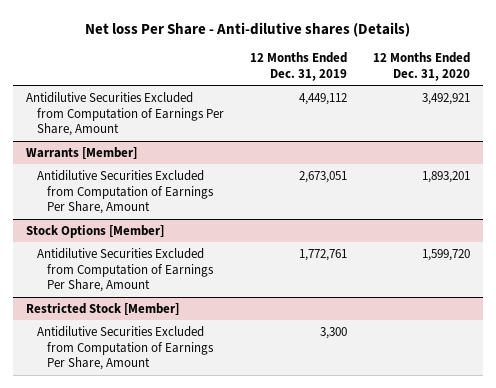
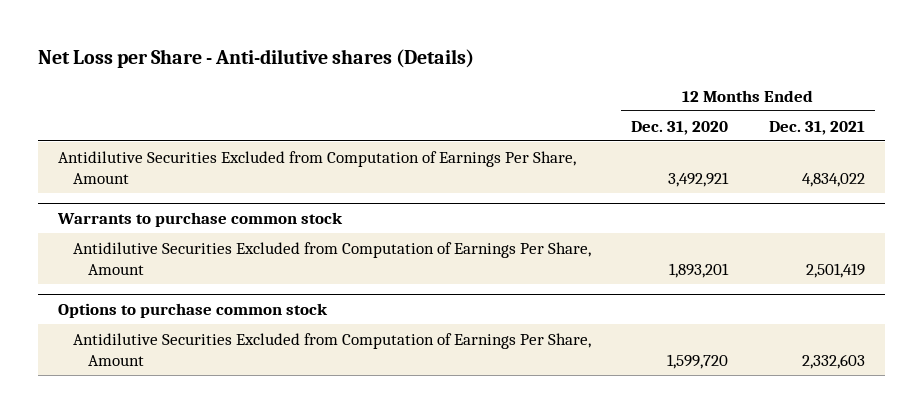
- Net loss Per Share - Anti-dilutive shares (Details)
+ Net Loss per Share - Anti-dilutive shares (Details)
- | 12 Months Ended Dec. 31, 2019 | 12 Months Ended Dec. 31, 2020
+ | 12 Months Ended Dec. 31, 2020 | 12 Months Ended Dec. 31, 2021
- Warrants [Member]
+ Warrants to purchase common stock
- Stock Options [Member]
+ Options to purchase common stock
- Restricted Stock [Member]
- Antidilutive Securities Excluded from Computation of Earnings Per Share, Amount | 3,300 |

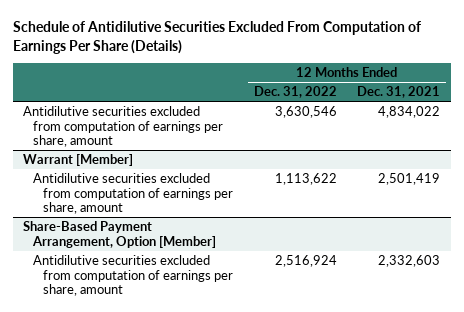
- Net Loss per Share - Anti-dilutive shares (Details)
+ Schedule of Antidilutive Securities Excluded From Computation of Earnings Per Share (Details)
- | 12 Months Ended Dec. 31, 2020 | 12 Months Ended Dec. 31, 2021
+ | 12 Months Ended Dec. 31, 2022 | 12 Months Ended Dec. 31, 2021
- Antidilutive Securities Excluded from Computation of Earnings Per Share, Amount | 3,492,921 | 4,834,022
- Warrants to purchase common stock
- Antidilutive Securities Excluded from Computation of Earnings Per Share, Amount | 1,893,201 | 2,501,419
- Options to purchase common stock
- Antidilutive Securities Excluded from Computation of Earnings Per Share, Amount | 1,599,720 | 2,332,603
+ Antidilutive securities excluded from computation of earnings per share, amount | 3,630,546 | 4,834,022
+ Warrant [Member]
+ Antidilutive securities excluded from computation of earnings per share, amount | 1,113,622 | 2,501,419
+ Share-Based Payment Arrangement, Option [Member]
+ Antidilutive securities excluded from computation of earnings per share, amount | 2,516,924 | 2,332,603

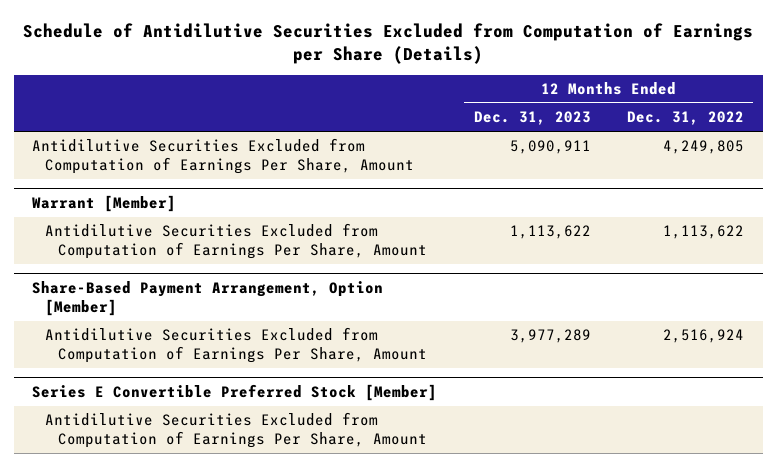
- Schedule of Antidilutive Securities Excluded From Computation of Earnings Per Share (Details)
+ Schedule of Antidilutive Securities Excluded from Computation of Earnings per Share (Details)
- | 12 Months Ended Dec. 31, 2022 | 12 Months Ended Dec. 31, 2021
+ | 12 Months Ended Dec. 31, 2023 | 12 Months Ended Dec. 31, 2022
- Antidilutive securities excluded from computation of earnings per share, amount | 3,630,546 | 4,834,022
+ Antidilutive Securities Excluded from Computation of Earnings Per Share, Amount | 5,090,911 | 4,249,805
@ Warrant [Member]
- Antidilutive securities excluded from computation of earnings per share, amount | 1,113,622 | 2,501,419
+ Antidilutive Securities Excluded from Computation of Earnings Per Share, Amount | 1,113,622 | 1,113,622
@ Share-Based Payment Arrangement, Option [Member]
- Antidilutive securities excluded from computation of earnings per share, amount | 2,516,924 | 2,332,603
+ Antidilutive Securities Excluded from Computation of Earnings Per Share, Amount | 3,977,289 | 2,516,924
+ Series E Convertible Preferred Stock [Member]
+ Antidilutive Securities Excluded from Computation of Earnings Per Share, Amount

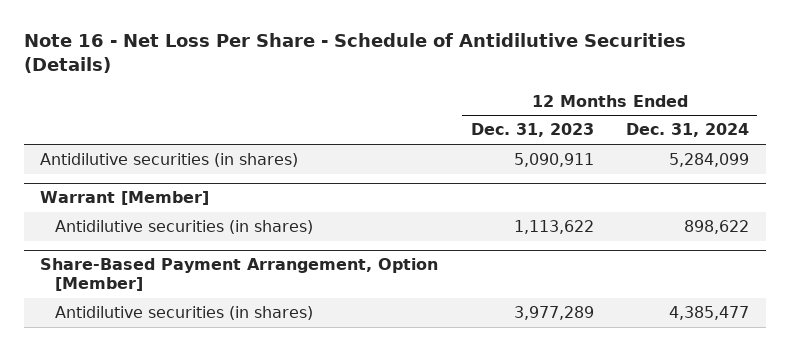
- Schedule of Antidilutive Securities Excluded from Computation of Earnings per Share (Details)
+ Note 16 - Net Loss Per Share - Schedule of Antidilutive Securities (Details)
- | 12 Months Ended Dec. 31, 2023 | 12 Months Ended Dec. 31, 2022
+ | 12 Months Ended Dec. 31, 2023 | 12 Months Ended Dec. 31, 2024
- Antidilutive Securities Excluded from Computation of Earnings Per Share, Amount | 5,090,911 | 4,249,805
+ Antidilutive securities (in shares) | 5,090,911 | 5,284,099
@ Warrant [Member]
- Antidilutive Securities Excluded from Computation of Earnings Per Share, Amount | 1,113,622 | 1,113,622
+ Antidilutive securities (in shares) | 1,113,622 | 898,622
@ Share-Based Payment Arrangement, Option [Member]
- Antidilutive Securities Excluded from Computation of Earnings Per Share, Amount | 3,977,289 | 2,516,924
- Series E Convertible Preferred Stock [Member]
- Antidilutive Securities Excluded from Computation of Earnings Per Share, Amount
@ Share-Based Payment Arrangement, Option [Member]
+ Antidilutive securities (in shares) | 3,977,289 | 4,385,477

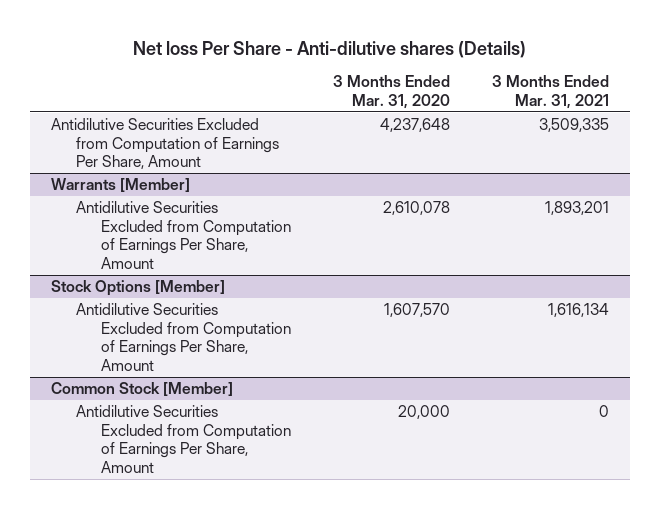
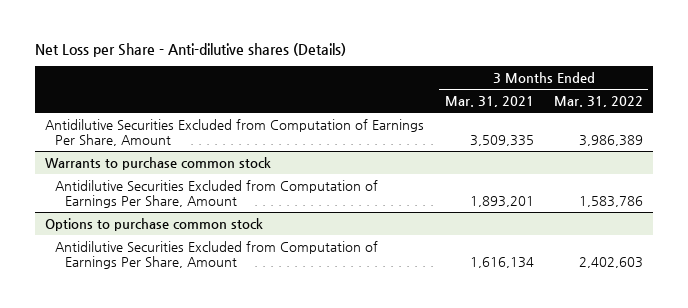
- Net loss Per Share - Anti-dilutive shares (Details)
+ Net Loss per Share - Anti-dilutive shares (Details)
- | 3 Months Ended Mar. 31, 2020 | 3 Months Ended Mar. 31, 2021
+ | 3 Months Ended Mar. 31, 2021 | 3 Months Ended Mar. 31, 2022
- Warrants [Member]
+ Warrants to purchase common stock
- Stock Options [Member]
+ Options to purchase common stock
- Common Stock [Member]
- Antidilutive Securities Excluded from Computation of Earnings Per Share, Amount | 20,000 | 0

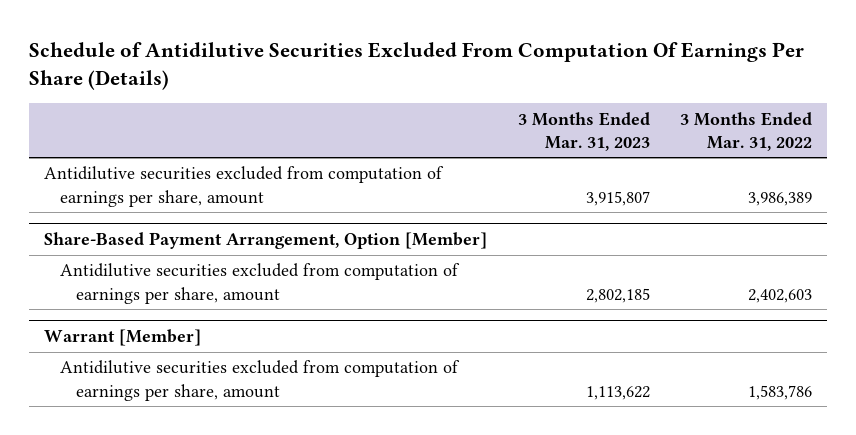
- Net Loss per Share - Anti-dilutive shares (Details)
+ Schedule of Antidilutive Securities Excluded From Computation Of Earnings Per Share (Details)
- | 3 Months Ended Mar. 31, 2021 | 3 Months Ended Mar. 31, 2022
+ | 3 Months Ended Mar. 31, 2023 | 3 Months Ended Mar. 31, 2022
- Antidilutive Securities Excluded from Computation of Earnings Per Share, Amount | 3,509,335 | 3,986,389
- Warrants to purchase common stock
- Antidilutive Securities Excluded from Computation of Earnings Per Share, Amount | 1,893,201 | 1,583,786
- Options to purchase common stock
- Antidilutive Securities Excluded from Computation of Earnings Per Share, Amount | 1,616,134 | 2,402,603
+ Antidilutive securities excluded from computation of earnings per share, amount | 3,915,807 | 3,986,389
+ Share-Based Payment Arrangement, Option [Member]
+ Antidilutive securities excluded from computation of earnings per share, amount | 2,802,185 | 2,402,603
+ Warrant [Member]
+ Antidilutive securities excluded from computation of earnings per share, amount | 1,113,622 | 1,583,786

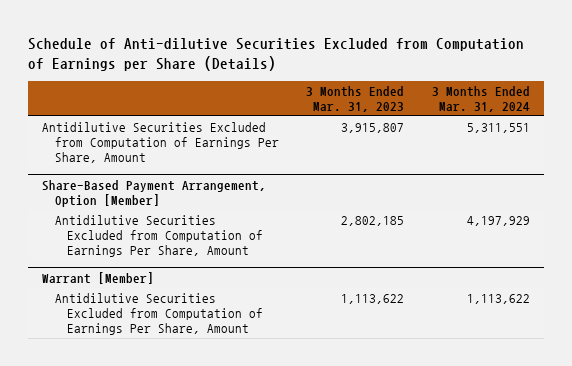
- Schedule of Antidilutive Securities Excluded From Computation Of Earnings Per Share (Details)
+ Schedule of Anti-dilutive Securities Excluded from Computation of Earnings per Share (Details)
- | 3 Months Ended Mar. 31, 2023 | 3 Months Ended Mar. 31, 2022
+ | 3 Months Ended Mar. 31, 2023 | 3 Months Ended Mar. 31, 2024
- Antidilutive securities excluded from computation of earnings per share, amount | 3,915,807 | 3,986,389
+ Antidilutive Securities Excluded from Computation of Earnings Per Share, Amount | 3,915,807 | 5,311,551
@ Share-Based Payment Arrangement, Option [Member]
- Antidilutive securities excluded from computation of earnings per share, amount | 2,802,185 | 2,402,603
+ Antidilutive Securities Excluded from Computation of Earnings Per Share, Amount | 2,802,185 | 4,197,929
@ Warrant [Member]
- Antidilutive securities excluded from computation of earnings per share, amount | 1,113,622 | 1,583,786
+ Antidilutive Securities Excluded from Computation of Earnings Per Share, Amount | 1,113,622 | 1,113,622

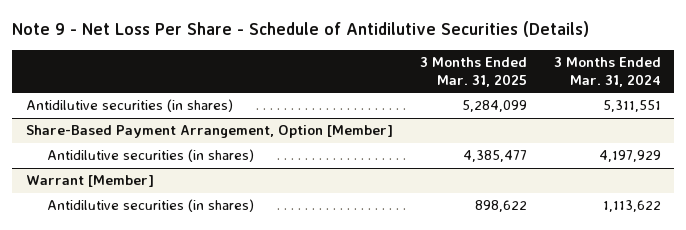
- Schedule of Anti-dilutive Securities Excluded from Computation of Earnings per Share (Details)
+ Note 9 - Net Loss Per Share - Schedule of Antidilutive Securities (Details)
- | 3 Months Ended Mar. 31, 2023 | 3 Months Ended Mar. 31, 2024
+ | 3 Months Ended Mar. 31, 2025 | 3 Months Ended Mar. 31, 2024
- Antidilutive Securities Excluded from Computation of Earnings Per Share, Amount | 3,915,807 | 5,311,551
+ Antidilutive securities (in shares) | 5,284,099 | 5,311,551
@ Share-Based Payment Arrangement, Option [Member]
- Antidilutive Securities Excluded from Computation of Earnings Per Share, Amount | 2,802,185 | 4,197,929
+ Antidilutive securities (in shares) | 4,385,477 | 4,197,929
@ Warrant [Member]
- Antidilutive Securities Excluded from Computation of Earnings Per Share, Amount | 1,113,622 | 1,113,622
+ Antidilutive securities (in shares) | 898,622 | 1,113,622

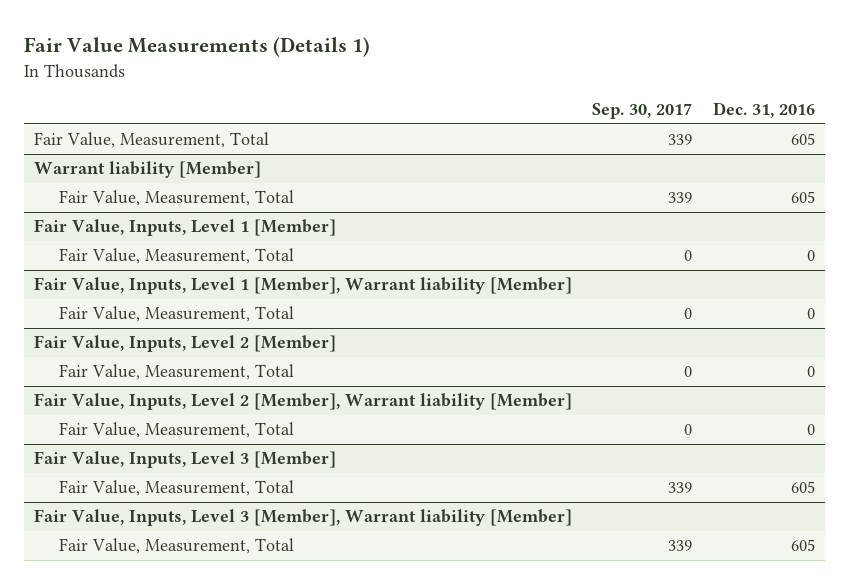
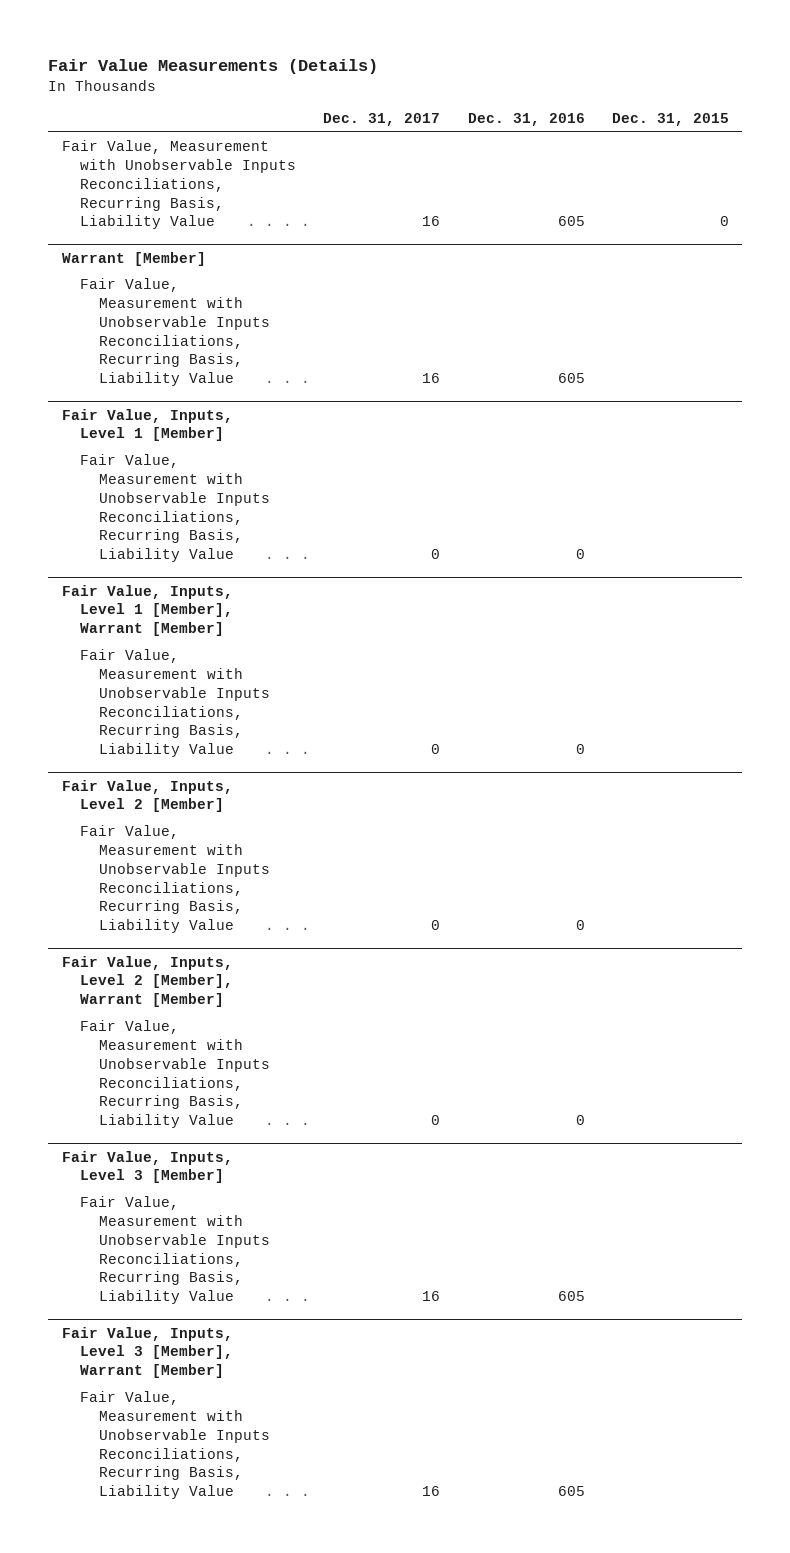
- Fair Value Measurements (Details 1)
+ Fair Value Measurements (Details)
- | Sep. 30, 2017 | Dec. 31, 2016
+ | Dec. 31, 2017 | Dec. 31, 2016 | Dec. 31, 2015
- Fair Value, Measurement, Total | 339 | 605
- Warrant liability [Member]
- Fair Value, Measurement, Total | 339 | 605
+ Fair Value, Measurement with Unobservable Inputs Reconciliations, Recurring Basis, Liability Value | 16 | 605 | 0
+ Warrant [Member]
+ Fair Value, Measurement with Unobservable Inputs Reconciliations, Recurring Basis, Liability Value | 16 | 605 |
@ Fair Value, Inputs, Level 1 [Member]
- Fair Value, Measurement, Total | 0 | 0
- Fair Value, Inputs, Level 1 [Member], Warrant liability [Member]
- Fair Value, Measurement, Total | 0 | 0
@ Fair Value, Inputs, Level 1 [Member]
+ Fair Value, Measurement with Unobservable Inputs Reconciliations, Recurring Basis, Liability Value | 0 | 0 |
+ Fair Value, Inputs, Level 1 [Member], Warrant [Member]
+ Fair Value, Measurement with Unobservable Inputs Reconciliations, Recurring Basis, Liability Value | 0 | 0 |
@ Fair Value, Inputs, Level 2 [Member]
- Fair Value, Measurement, Total | 0 | 0
- Fair Value, Inputs, Level 2 [Member], Warrant liability [Member]
- Fair Value, Measurement, Total | 0 | 0
@ Fair Value, Inputs, Level 2 [Member]
+ Fair Value, Measurement with Unobservable Inputs Reconciliations, Recurring Basis, Liability Value | 0 | 0 |
+ Fair Value, Inputs, Level 2 [Member], Warrant [Member]
+ Fair Value, Measurement with Unobservable Inputs Reconciliations, Recurring Basis, Liability Value | 0 | 0 |
@ Fair Value, Inputs, Level 3 [Member]
- Fair Value, Measurement, Total | 339 | 605
- Fair Value, Inputs, Level 3 [Member], Warrant liability [Member]
- Fair Value, Measurement, Total | 339 | 605
@ Fair Value, Inputs, Level 3 [Member]
+ Fair Value, Measurement with Unobservable Inputs Reconciliations, Recurring Basis, Liability Value | 16 | 605 |
+ Fair Value, Inputs, Level 3 [Member], Warrant [Member]
+ Fair Value, Measurement with Unobservable Inputs Reconciliations, Recurring Basis, Liability Value | 16 | 605 |

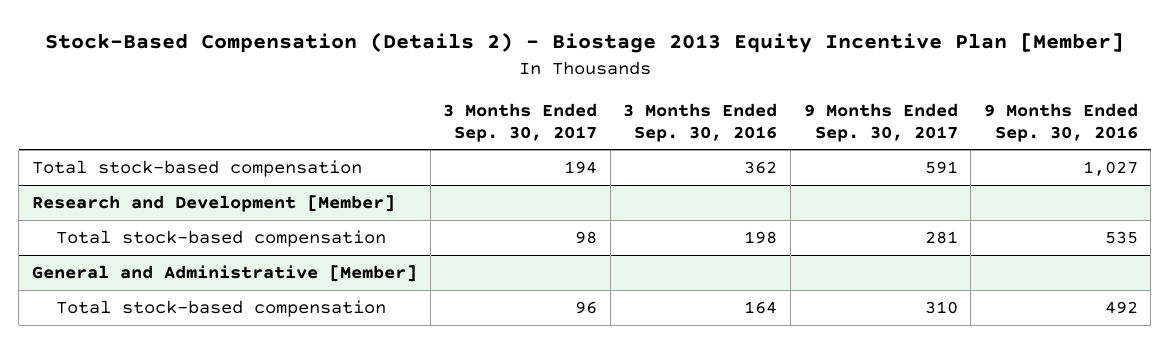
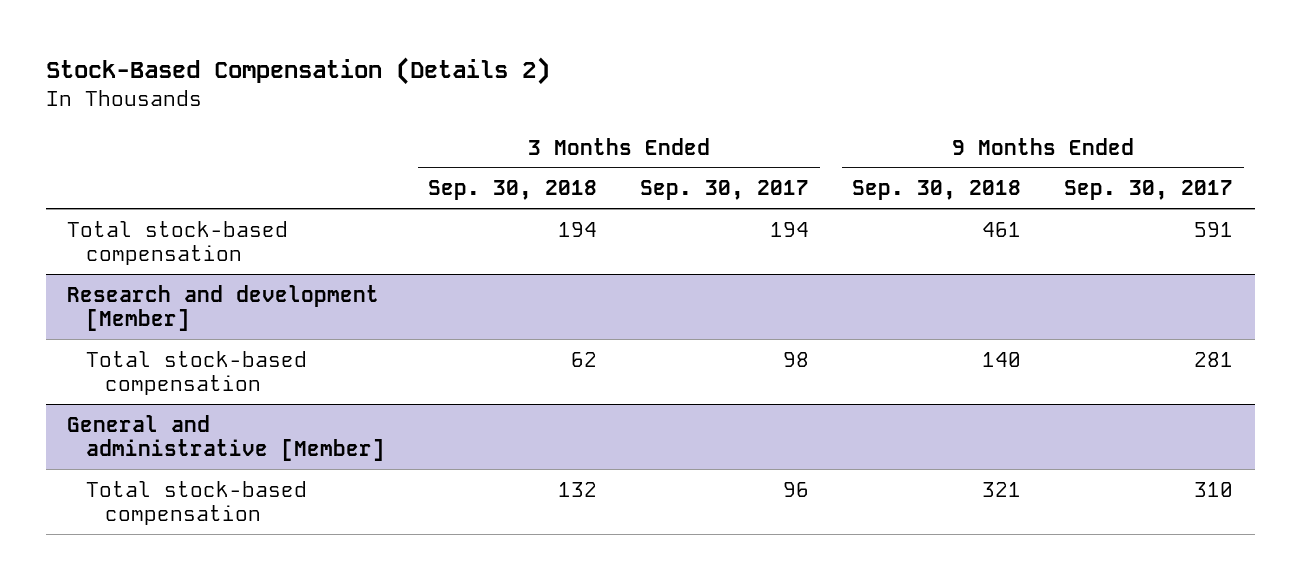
- Stock-Based Compensation (Details 2) - Biostage 2013 Equity Incentive Plan [Member]
+ Stock-Based Compensation (Details 2)
- | 3 Months Ended Sep. 30, 2017 | 3 Months Ended Sep. 30, 2016 | 9 Months Ended Sep. 30, 2017 | 9 Months Ended Sep. 30, 2016
+ | 3 Months Ended Sep. 30, 2018 | 3 Months Ended Sep. 30, 2017 | 9 Months Ended Sep. 30, 2018 | 9 Months Ended Sep. 30, 2017
- Research and Development [Member]
+ Research and development [Member]
- General and Administrative [Member]
+ General and administrative [Member]

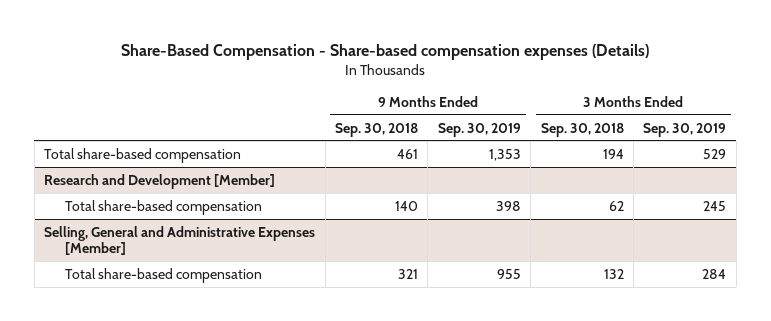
- Stock-Based Compensation (Details 2)
+ Share-Based Compensation - Share-based compensation expenses (Details)
- | 3 Months Ended Sep. 30, 2018 | 3 Months Ended Sep. 30, 2017 | 9 Months Ended Sep. 30, 2018 | 9 Months Ended Sep. 30, 2017
+ | 9 Months Ended Sep. 30, 2018 | 9 Months Ended Sep. 30, 2019 | 3 Months Ended Sep. 30, 2018 | 3 Months Ended Sep. 30, 2019
- Total stock-based compensation | 194 | 194 | 461 | 591
- Research and development [Member]
- Total stock-based compensation | 62 | 98 | 140 | 281
- General and administrative [Member]
- Total stock-based compensation | 132 | 96 | 321 | 310
+ Total share-based compensation | 461 | 1,353 | 194 | 529
+ Research and Development [Member]
+ Total share-based compensation | 140 | 398 | 62 | 245
+ Selling, General and Administrative Expenses [Member]
+ Total share-based compensation | 321 | 955 | 132 | 284

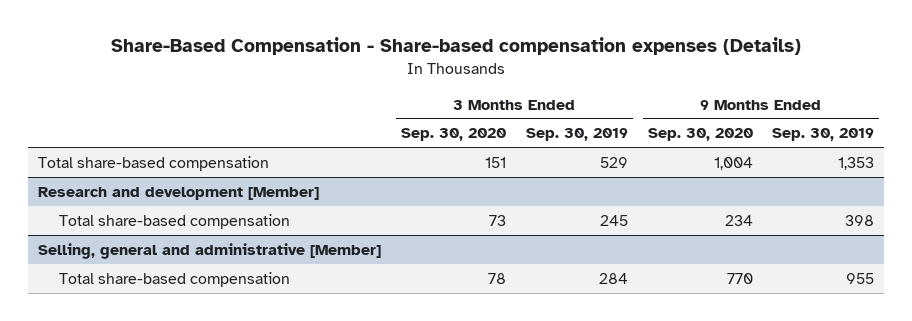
- | 9 Months Ended Sep. 30, 2018 | 9 Months Ended Sep. 30, 2019 | 3 Months Ended Sep. 30, 2018 | 3 Months Ended Sep. 30, 2019
+ | 3 Months Ended Sep. 30, 2020 | 3 Months Ended Sep. 30, 2019 | 9 Months Ended Sep. 30, 2020 | 9 Months Ended Sep. 30, 2019
- Research and Development [Member]
+ Research and development [Member]
- Selling, General and Administrative Expenses [Member]
+ Selling, general and administrative [Member]

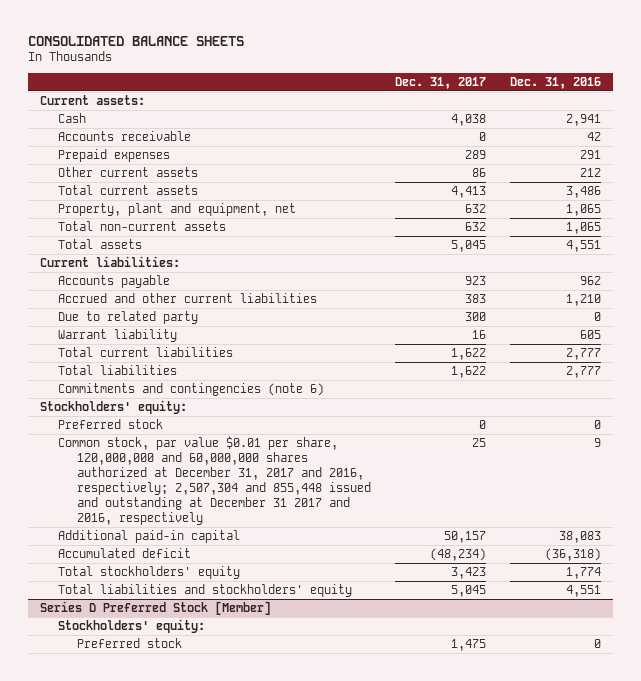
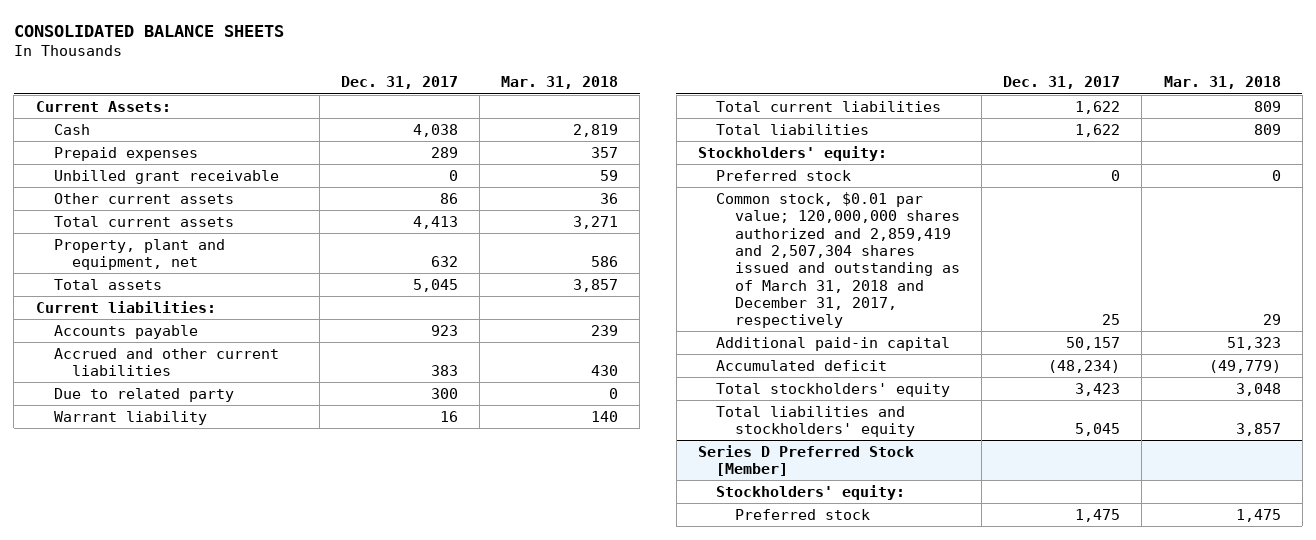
- | Dec. 31, 2017 | Dec. 31, 2016
+ | Dec. 31, 2017 | Mar. 31, 2018
- Current assets:
+ Current Assets:
- Accounts receivable | 0 | 42
+ Unbilled grant receivable | 0 | 59
- Total non-current assets | 632 | 1,065
- Commitments and contingencies (note 6)
- Common stock, par value $0.01 per share, 120,000,000 and 60,000,000 shares authorized at December 31, 2017 and 2016, respectively; 2,507,304 and 855,448 issued and outstanding at December 31 2017 and 2016, respectively | 25 | 9
+ Common stock, $0.01 par value; 120,000,000 shares authorized and 2,859,419 and 2,507,304 shares issued and outstanding as of March 31, 2018 and December 31, 2017, respectively | 25 | 29

